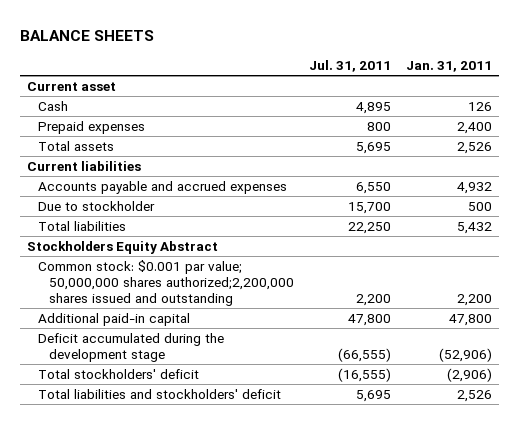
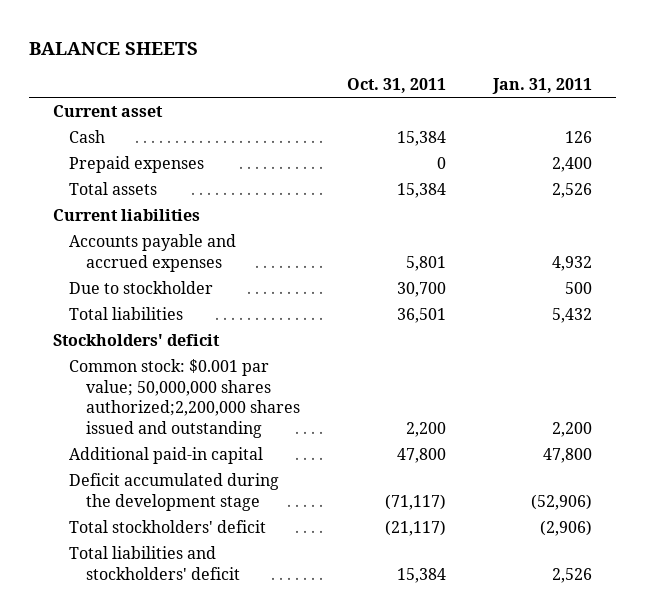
- | Jul. 31, 2011 | Jan. 31, 2011
+ | Oct. 31, 2011 | Jan. 31, 2011
- Stockholders Equity Abstract
+ Stockholders' deficit

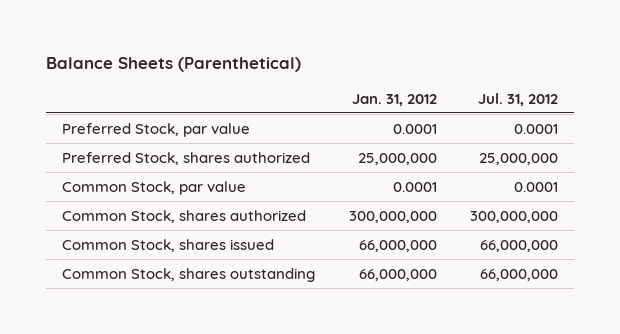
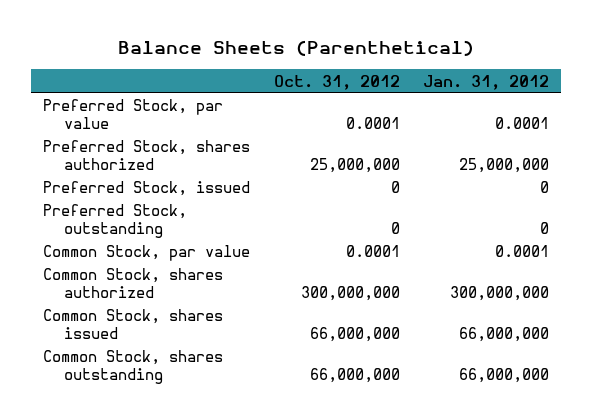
- | Jan. 31, 2012 | Jul. 31, 2012
+ | Oct. 31, 2012 | Jan. 31, 2012
+ Preferred Stock, issued | 0 | 0
+ Preferred Stock, outstanding | 0 | 0

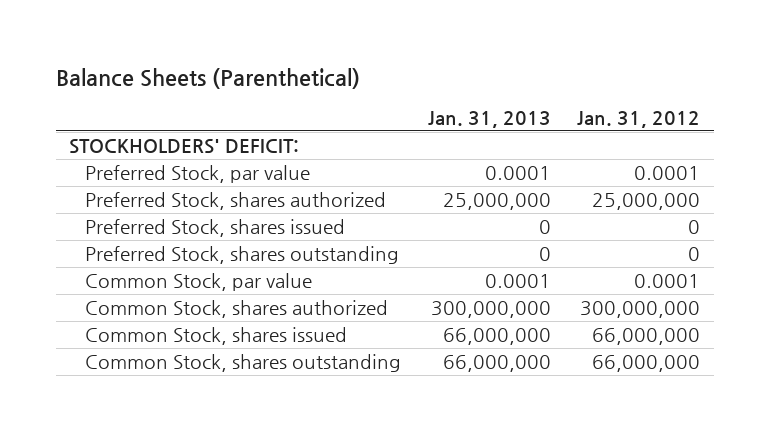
- | Oct. 31, 2012 | Jan. 31, 2012
+ | Jan. 31, 2013 | Jan. 31, 2012
+ STOCKHOLDERS' DEFICIT:
- Preferred Stock, issued | 0 | 0
- Preferred Stock, outstanding | 0 | 0
+ Preferred Stock, shares issued | 0 | 0
+ Preferred Stock, shares outstanding | 0 | 0

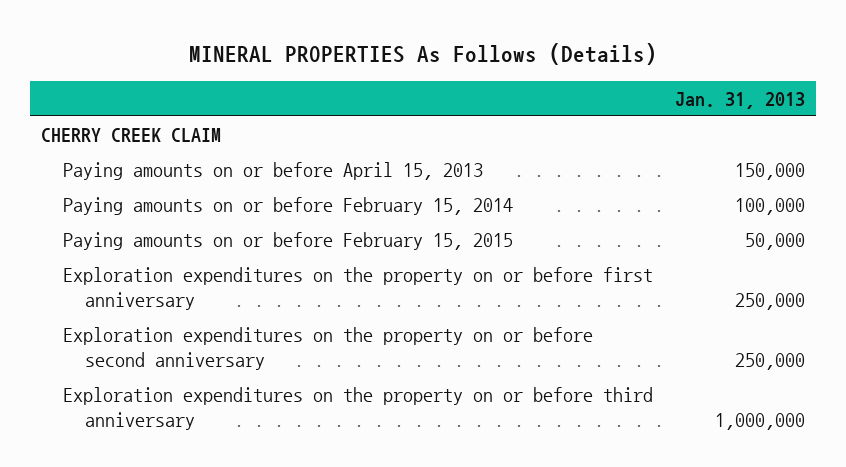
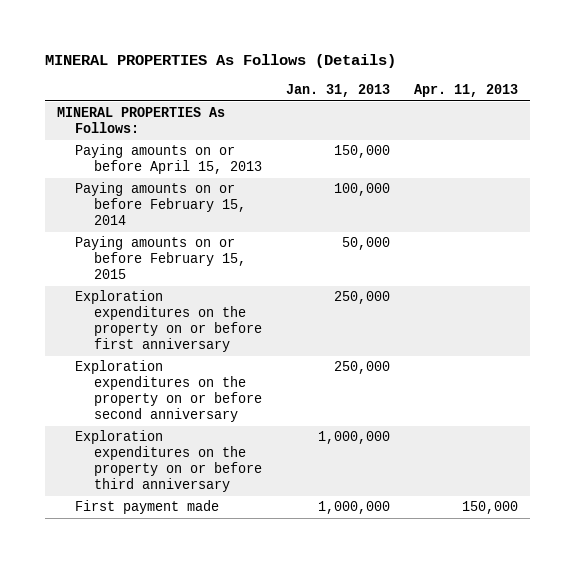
- | Jan. 31, 2013
+ | Jan. 31, 2013 | Apr. 11, 2013
- CHERRY CREEK CLAIM
+ MINERAL PROPERTIES As Follows:
+ First payment made | 1,000,000 | 150,000

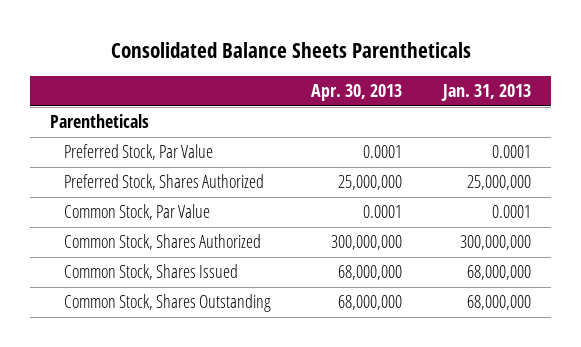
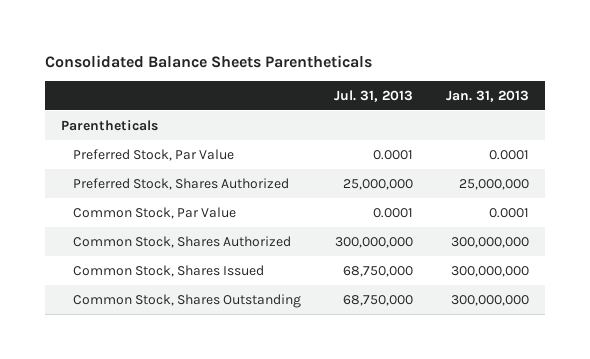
- | Apr. 30, 2013 | Jan. 31, 2013
+ | Jul. 31, 2013 | Jan. 31, 2013
- Common Stock, Shares Issued | 68,000,000 | 68,000,000
- Common Stock, Shares Outstanding | 68,000,000 | 68,000,000
+ Common Stock, Shares Issued | 68,750,000 | 300,000,000
+ Common Stock, Shares Outstanding | 68,750,000 | 300,000,000

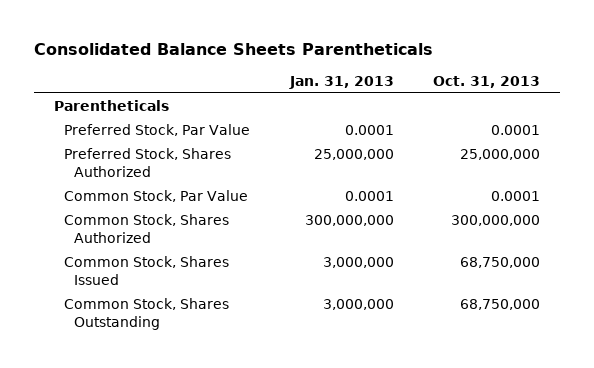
- | Jul. 31, 2013 | Jan. 31, 2013
+ | Jan. 31, 2013 | Oct. 31, 2013
- Common Stock, Shares Issued | 68,750,000 | 300,000,000
- Common Stock, Shares Outstanding | 68,750,000 | 300,000,000
+ Common Stock, Shares Issued | 3,000,000 | 68,750,000
+ Common Stock, Shares Outstanding | 3,000,000 | 68,750,000

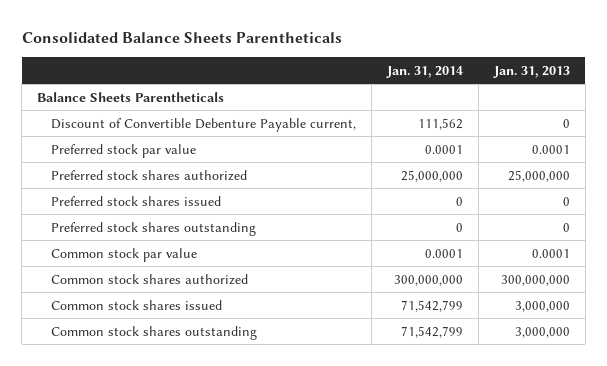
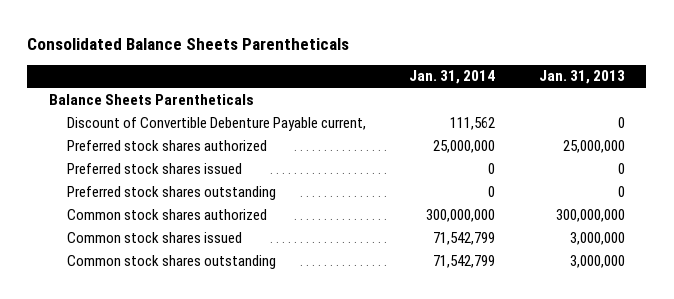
- Preferred stock par value | 0.0001 | 0.0001
- Common stock par value | 0.0001 | 0.0001

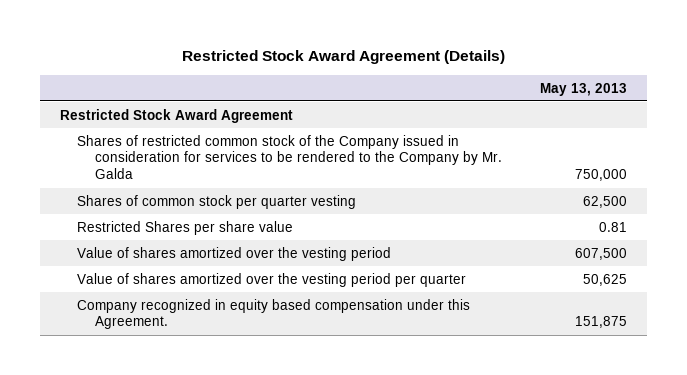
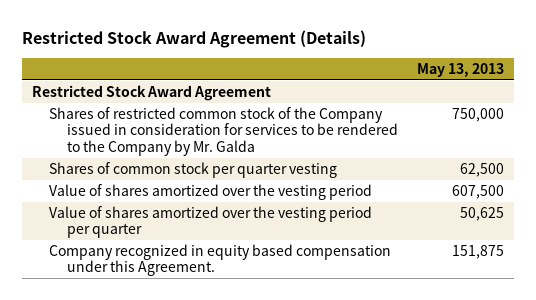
- Restricted Shares per share value | 0.81

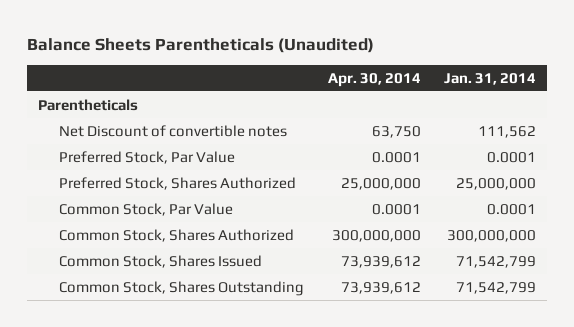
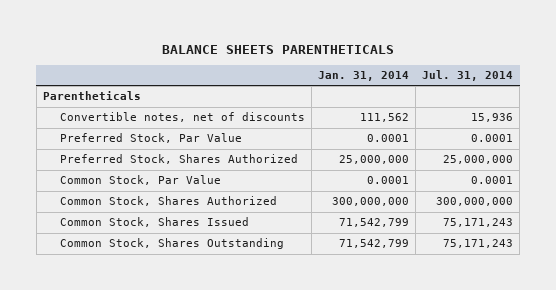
- Balance Sheets Parentheticals (Unaudited)
+ BALANCE SHEETS PARENTHETICALS
- | Apr. 30, 2014 | Jan. 31, 2014
+ | Jan. 31, 2014 | Jul. 31, 2014
- Net Discount of convertible notes | 63,750 | 111,562
+ Convertible notes, net of discounts | 111,562 | 15,936

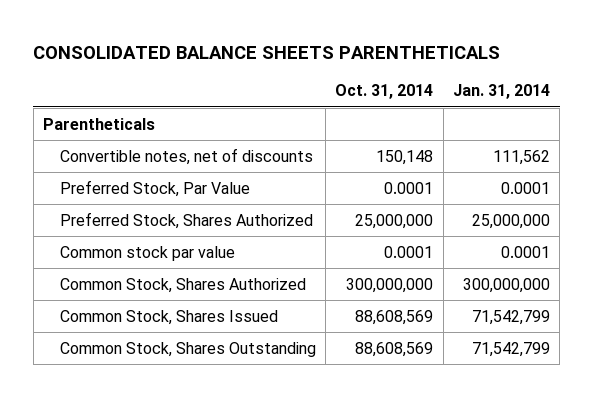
- BALANCE SHEETS PARENTHETICALS
+ CONSOLIDATED BALANCE SHEETS PARENTHETICALS
- | Jan. 31, 2014 | Jul. 31, 2014
+ | Oct. 31, 2014 | Jan. 31, 2014
- Common Stock, Par Value | 0.0001 | 0.0001
+ Common stock par value | 0.0001 | 0.0001

